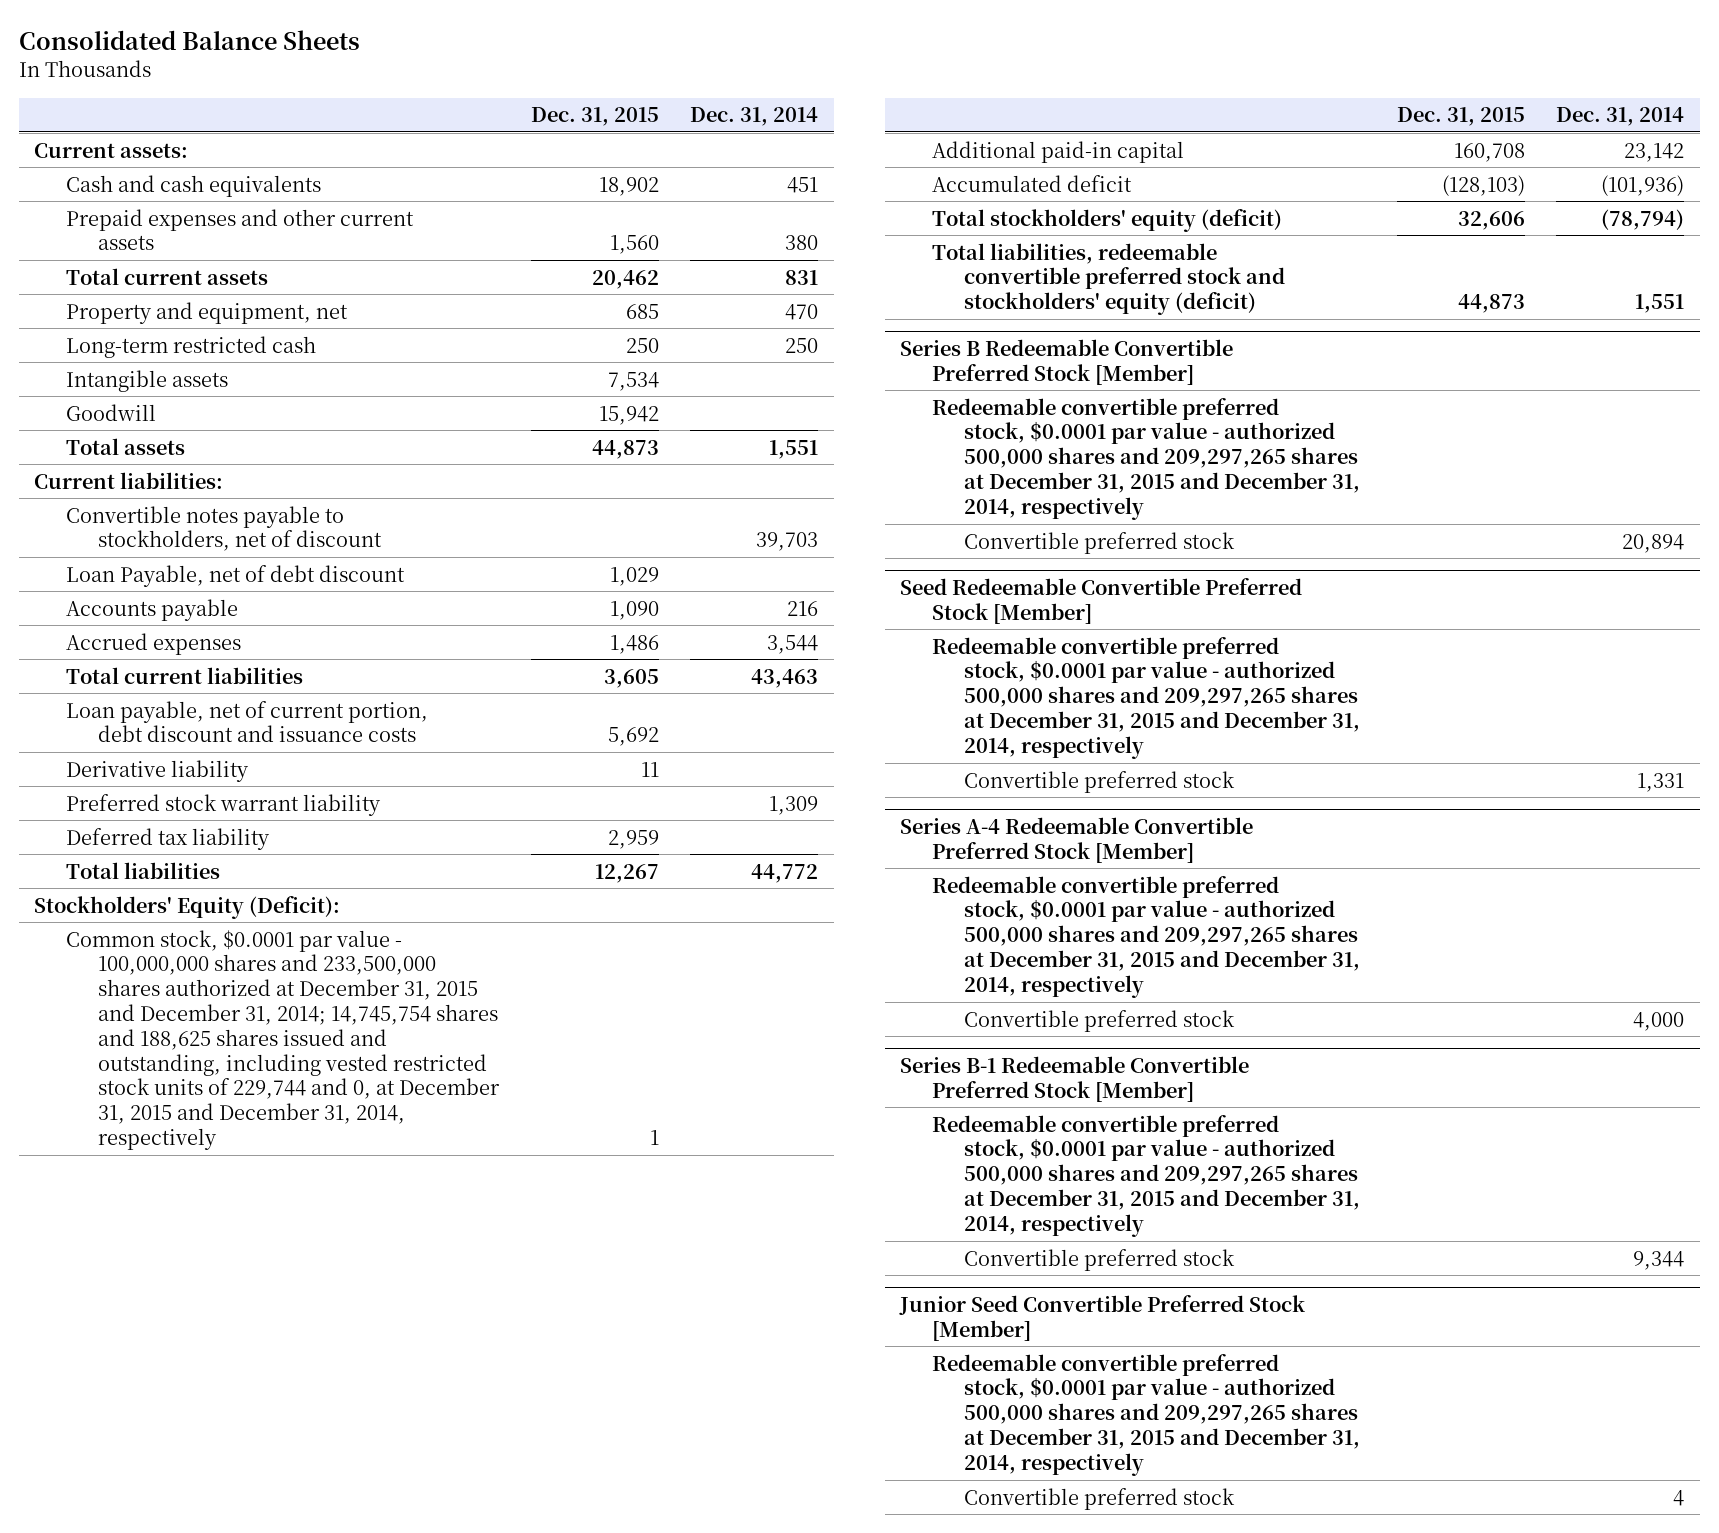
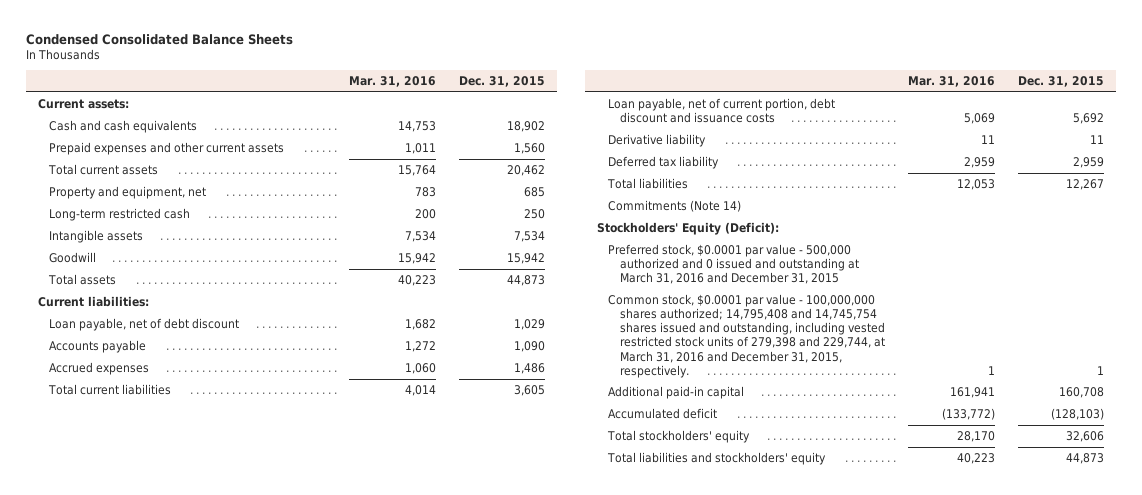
- Consolidated Balance Sheets
+ Condensed Consolidated Balance Sheets
- | Dec. 31, 2015 | Dec. 31, 2014
+ | Mar. 31, 2016 | Dec. 31, 2015
- Convertible notes payable to stockholders, net of discount | | 39,703
- Loan Payable, net of debt discount | 1,029 |
+ Loan payable, net of debt discount | 1,682 | 1,029
- Preferred stock warrant liability | | 1,309
+ Commitments (Note 14)
- Common stock, $0.0001 par value - 100,000,000 shares and 233,500,000 shares authorized at December 31, 2015 and December 31, 2014; 14,745,754 shares and 188,625 shares issued and outstanding, including vested restricted stock units of 229,744 and 0, at December 31, 2015 and December 31, 2014, respectively | 1 |
+ Preferred stock, $0.0001 par value - 500,000 authorized and 0 issued and outstanding at March 31, 2016 and December 31, 2015
+ Common stock, $0.0001 par value - 100,000,000 shares authorized; 14,795,408 and 14,745,754 shares issued and outstanding, including vested restricted stock units of 279,398 and 229,744, at March 31, 2016 and December 31, 2015, respectively. | 1 | 1
- Total stockholders' equity (deficit) | 32,606 | (78,794)
- Total liabilities, redeemable convertible preferred stock and stockholders' equity (deficit) | 44,873 | 1,551
- Series B Redeemable Convertible Preferred Stock [Member]
- Redeemable convertible preferred stock, $0.0001 par value - authorized 500,000 shares and 209,297,265 shares at December 31, 2015 and December 31, 2014, respectively
- Convertible preferred stock | | 20,894
- Seed Redeemable Convertible Preferred Stock [Member]
- Redeemable convertible preferred stock, $0.0001 par value - authorized 500,000 shares and 209,297,265 shares at December 31, 2015 and December 31, 2014, respectively
- Convertible preferred stock | | 1,331
- Series A-4 Redeemable Convertible Preferred Stock [Member]
- Redeemable convertible preferred stock, $0.0001 par value - authorized 500,000 shares and 209,297,265 shares at December 31, 2015 and December 31, 2014, respectively
- Convertible preferred stock | | 4,000
- Series B-1 Redeemable Convertible Preferred Stock [Member]
- Redeemable convertible preferred stock, $0.0001 par value - authorized 500,000 shares and 209,297,265 shares at December 31, 2015 and December 31, 2014, respectively
- Convertible preferred stock | | 9,344
- Junior Seed Convertible Preferred Stock [Member]
- Redeemable convertible preferred stock, $0.0001 par value - authorized 500,000 shares and 209,297,265 shares at December 31, 2015 and December 31, 2014, respectively
- Convertible preferred stock | | 4
+ Total stockholders' equity | 28,170 | 32,606
+ Total liabilities and stockholders' equity | 40,223 | 44,873

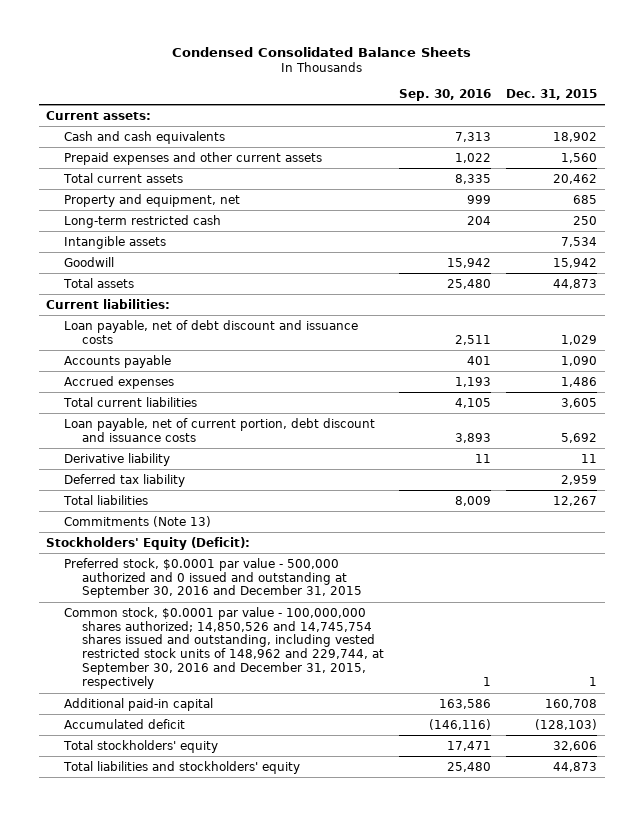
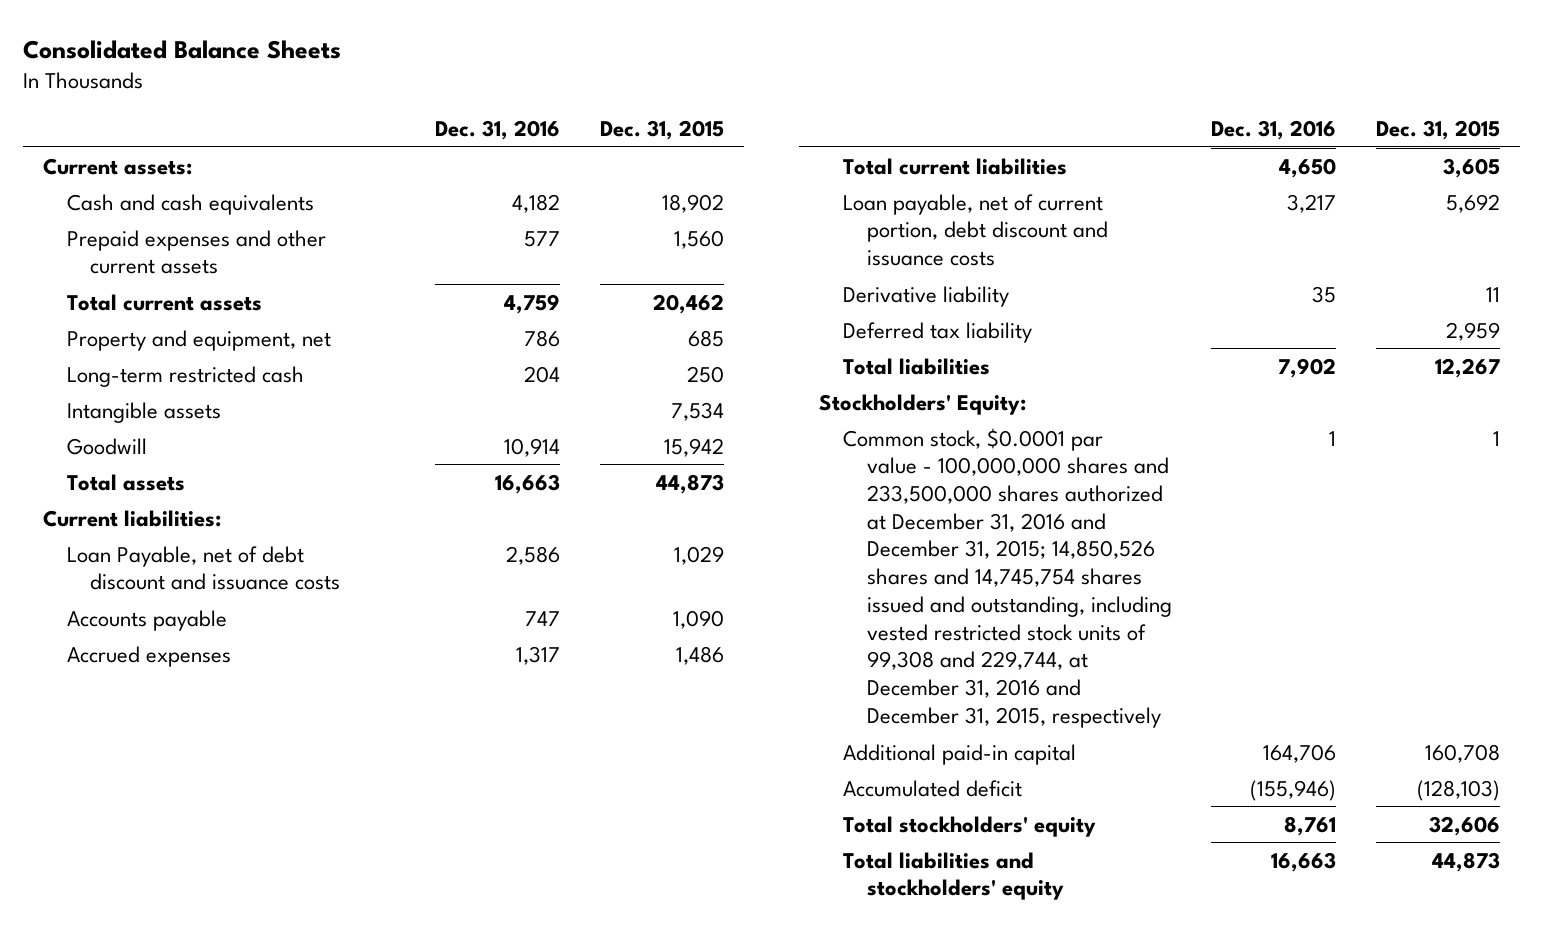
- Condensed Consolidated Balance Sheets
+ Consolidated Balance Sheets
- | Sep. 30, 2016 | Dec. 31, 2015
+ | Dec. 31, 2016 | Dec. 31, 2015
- Loan payable, net of debt discount and issuance costs | 2,511 | 1,029
+ Loan Payable, net of debt discount and issuance costs | 2,586 | 1,029
- Commitments (Note 13)
- Stockholders' Equity (Deficit):
- Preferred stock, $0.0001 par value - 500,000 authorized and 0 issued and outstanding at September 30, 2016 and December 31, 2015
- Common stock, $0.0001 par value - 100,000,000 shares authorized; 14,850,526 and 14,745,754 shares issued and outstanding, including vested restricted stock units of 148,962 and 229,744, at September 30, 2016 and December 31, 2015, respectively | 1 | 1
+ Stockholders' Equity:
+ Common stock, $0.0001 par value - 100,000,000 shares and 233,500,000 shares authorized at December 31, 2016 and December 31, 2015; 14,850,526 shares and 14,745,754 shares issued and outstanding, including vested restricted stock units of 99,308 and 229,744, at December 31, 2016 and December 31, 2015, respectively | 1 | 1

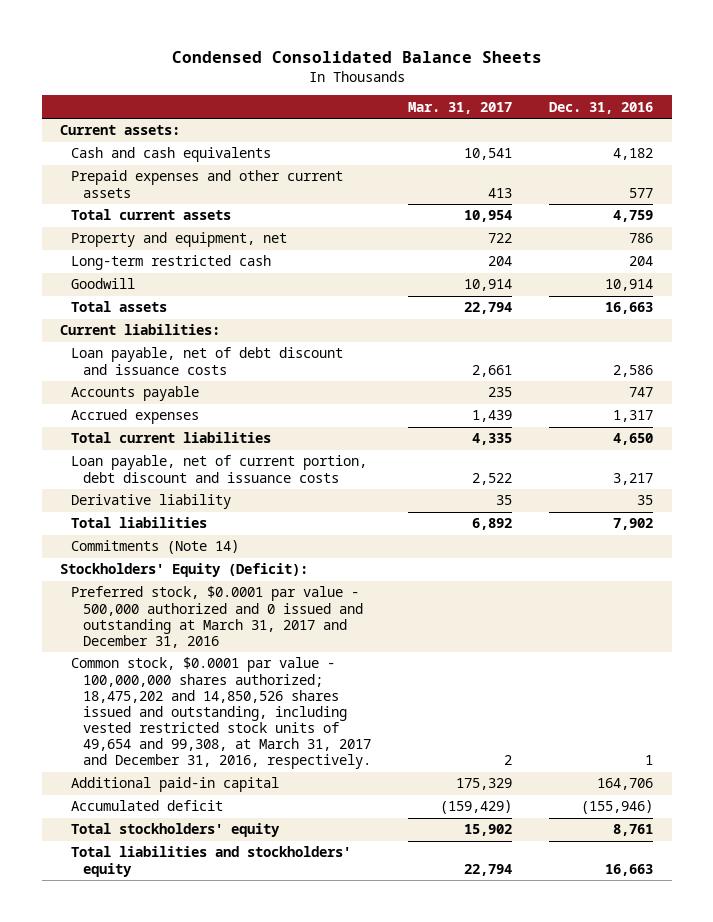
- Consolidated Balance Sheets
+ Condensed Consolidated Balance Sheets
- | Dec. 31, 2016 | Dec. 31, 2015
+ | Mar. 31, 2017 | Dec. 31, 2016
- Intangible assets | | 7,534
- Loan Payable, net of debt discount and issuance costs | 2,586 | 1,029
+ Loan payable, net of debt discount and issuance costs | 2,661 | 2,586
- Deferred tax liability | | 2,959
- Stockholders' Equity:
- Common stock, $0.0001 par value - 100,000,000 shares and 233,500,000 shares authorized at December 31, 2016 and December 31, 2015; 14,850,526 shares and 14,745,754 shares issued and outstanding, including vested restricted stock units of 99,308 and 229,744, at December 31, 2016 and December 31, 2015, respectively | 1 | 1
+ Commitments (Note 14)
+ Stockholders' Equity (Deficit):
+ Preferred stock, $0.0001 par value - 500,000 authorized and 0 issued and outstanding at March 31, 2017 and December 31, 2016
+ Common stock, $0.0001 par value - 100,000,000 shares authorized; 18,475,202 and 14,850,526 shares issued and outstanding, including vested restricted stock units of 49,654 and 99,308, at March 31, 2017 and December 31, 2016, respectively. | 2 | 1

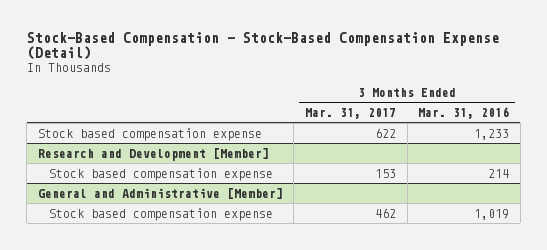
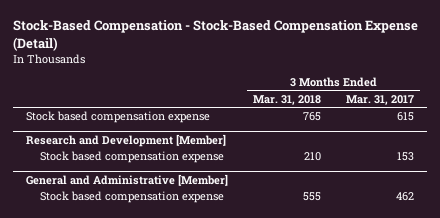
- | 3 Months Ended Mar. 31, 2017 | 3 Months Ended Mar. 31, 2016
+ | 3 Months Ended Mar. 31, 2018 | 3 Months Ended Mar. 31, 2017
- Stock based compensation expense | 622 | 1,233
+ Stock based compensation expense | 765 | 615

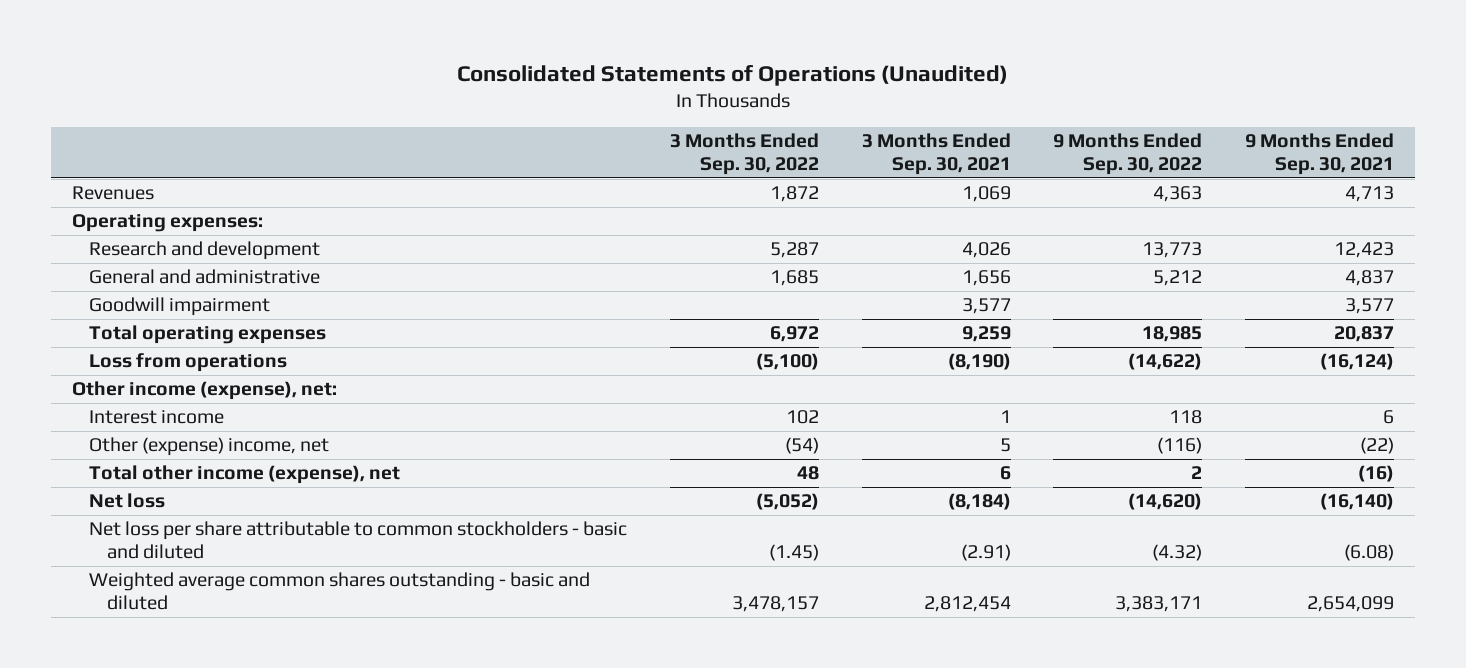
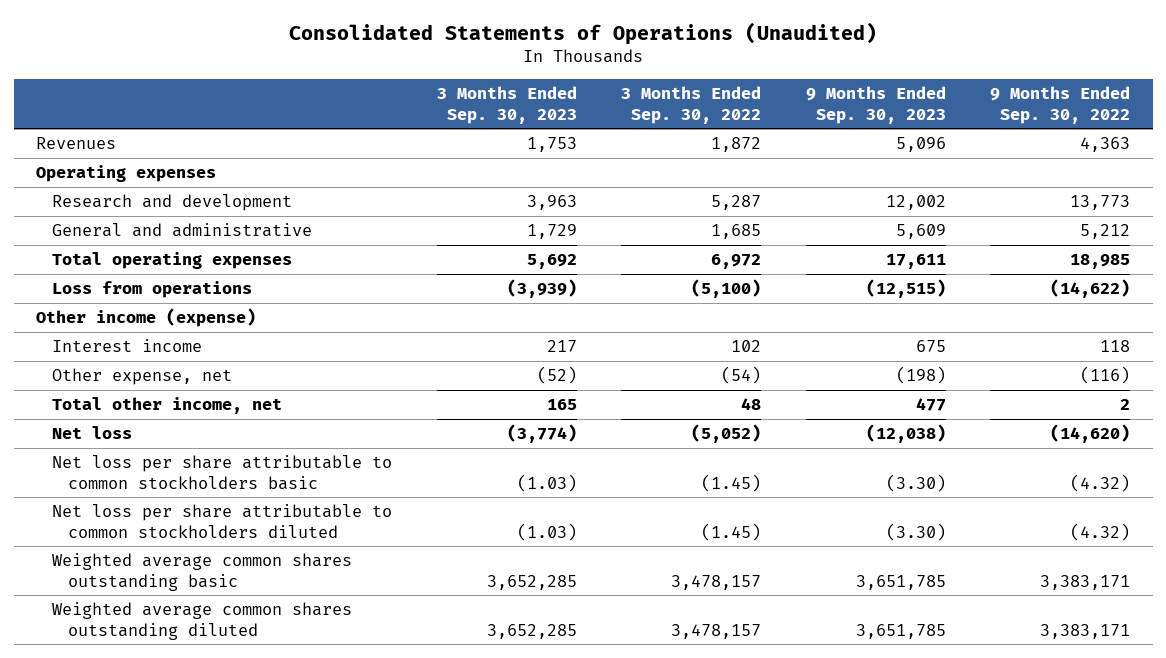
- | 3 Months Ended Sep. 30, 2022 | 3 Months Ended Sep. 30, 2021 | 9 Months Ended Sep. 30, 2022 | 9 Months Ended Sep. 30, 2021
+ | 3 Months Ended Sep. 30, 2023 | 3 Months Ended Sep. 30, 2022 | 9 Months Ended Sep. 30, 2023 | 9 Months Ended Sep. 30, 2022
- Operating expenses:
+ Operating expenses
- Goodwill impairment | | 3,577 | | 3,577
- Other income (expense), net:
+ Other income (expense)
- Other (expense) income, net | (54) | 5 | (116) | (22)
- Total other income (expense), net | 48 | 6 | 2 | (16)
+ Other expense, net | (52) | (54) | (198) | (116)
+ Total other income, net | 165 | 48 | 477 | 2
- Net loss per share attributable to common stockholders - basic and diluted | (1.45) | (2.91) | (4.32) | (6.08)
- Weighted average common shares outstanding - basic and diluted | 3,478,157 | 2,812,454 | 3,383,171 | 2,654,099
+ Net loss per share attributable to common stockholders basic | (1.03) | (1.45) | (3.30) | (4.32)
+ Net loss per share attributable to common stockholders diluted | (1.03) | (1.45) | (3.30) | (4.32)
+ Weighted average common shares outstanding basic | 3,652,285 | 3,478,157 | 3,651,785 | 3,383,171
+ Weighted average common shares outstanding diluted | 3,652,285 | 3,478,157 | 3,651,785 | 3,383,171

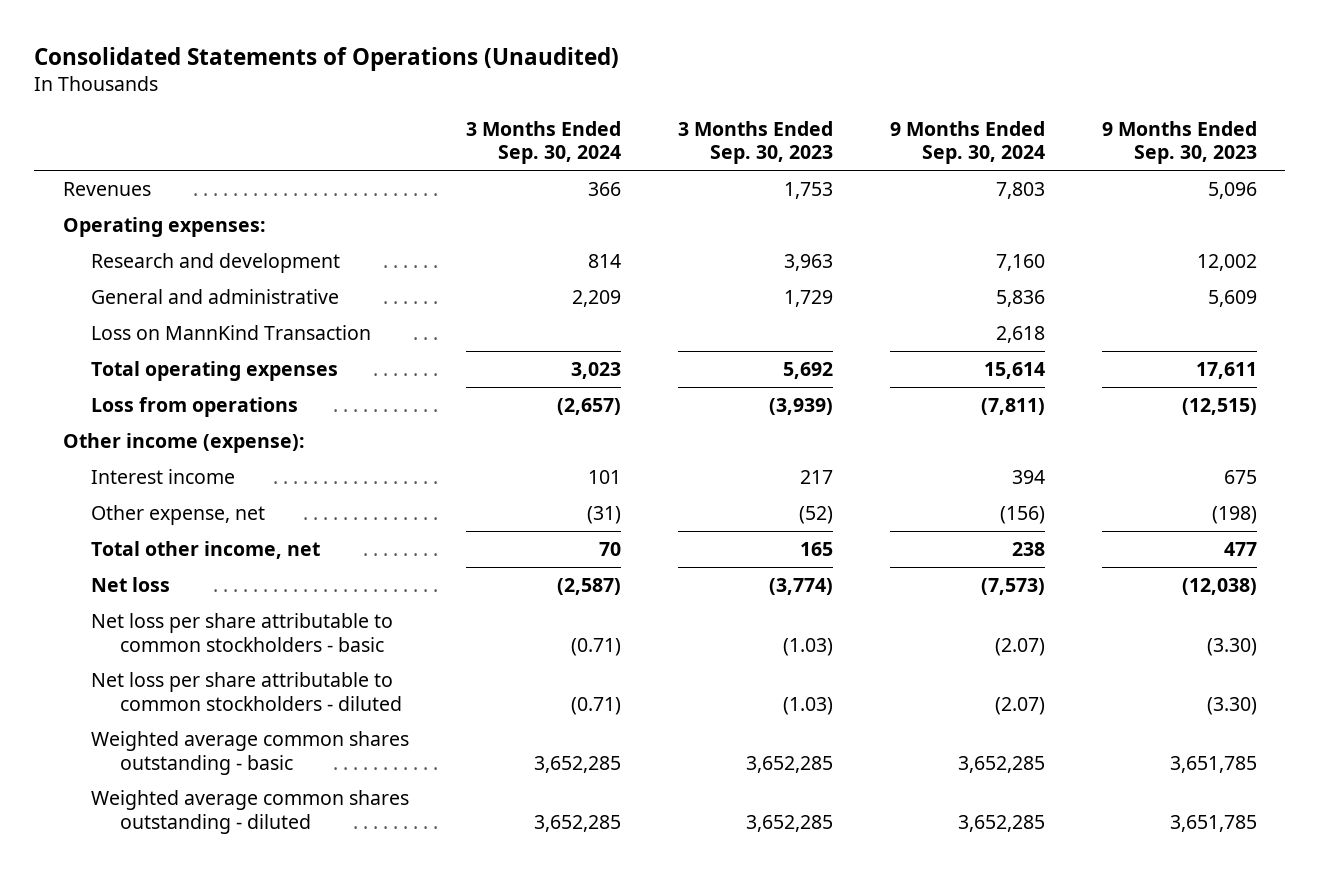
- | 3 Months Ended Sep. 30, 2023 | 3 Months Ended Sep. 30, 2022 | 9 Months Ended Sep. 30, 2023 | 9 Months Ended Sep. 30, 2022
+ | 3 Months Ended Sep. 30, 2024 | 3 Months Ended Sep. 30, 2023 | 9 Months Ended Sep. 30, 2024 | 9 Months Ended Sep. 30, 2023
- Operating expenses
+ Operating expenses:
+ Loss on MannKind Transaction | | | 2,618 |
- Other income (expense)
+ Other income (expense):
- Net loss per share attributable to common stockholders basic | (1.03) | (1.45) | (3.30) | (4.32)
- Net loss per share attributable to common stockholders diluted | (1.03) | (1.45) | (3.30) | (4.32)
- Weighted average common shares outstanding basic | 3,652,285 | 3,478,157 | 3,651,785 | 3,383,171
- Weighted average common shares outstanding diluted | 3,652,285 | 3,478,157 | 3,651,785 | 3,383,171
+ Net loss per share attributable to common stockholders - basic | (0.71) | (1.03) | (2.07) | (3.30)
+ Net loss per share attributable to common stockholders - diluted | (0.71) | (1.03) | (2.07) | (3.30)
+ Weighted average common shares outstanding - basic | 3,652,285 | 3,652,285 | 3,652,285 | 3,651,785
+ Weighted average common shares outstanding - diluted | 3,652,285 | 3,652,285 | 3,652,285 | 3,651,785

